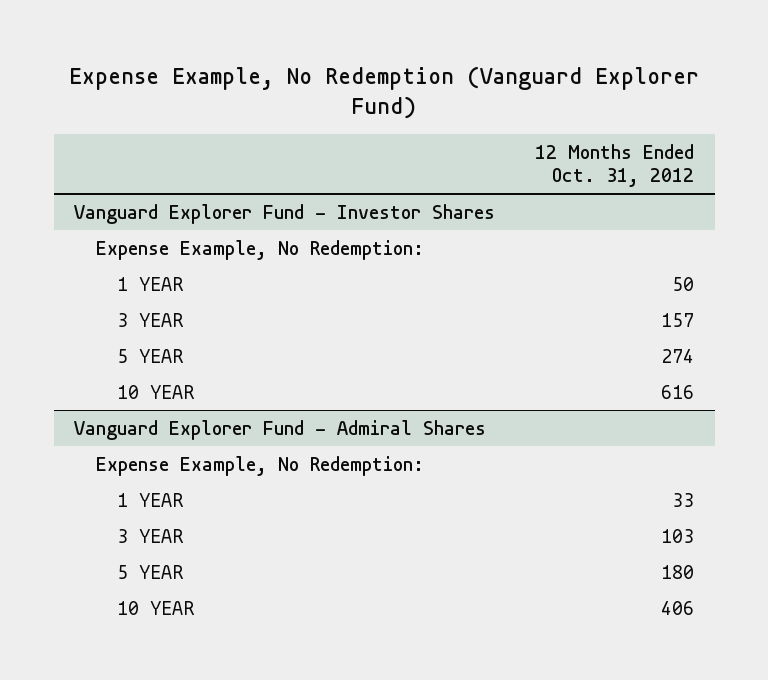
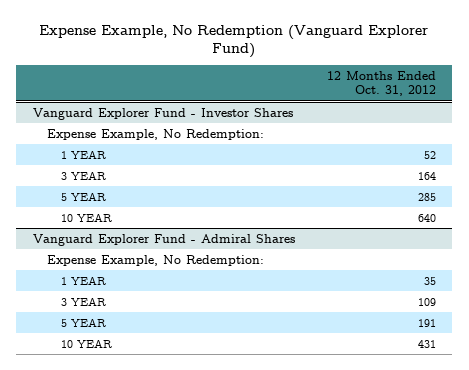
@ Vanguard Explorer Fund - Investor Shares
- 1 YEAR | 50
- 3 YEAR | 157
- 5 YEAR | 274
- 10 YEAR | 616
+ 1 YEAR | 52
+ 3 YEAR | 164
+ 5 YEAR | 285
+ 10 YEAR | 640
@ Vanguard Explorer Fund - Admiral Shares
- 1 YEAR | 33
- 3 YEAR | 103
- 5 YEAR | 180
- 10 YEAR | 406
+ 1 YEAR | 35
+ 3 YEAR | 109
+ 5 YEAR | 191
+ 10 YEAR | 431

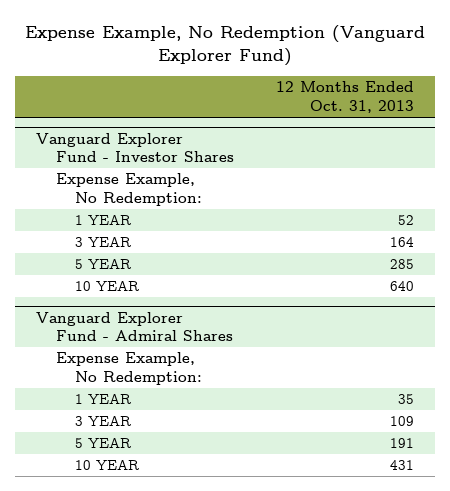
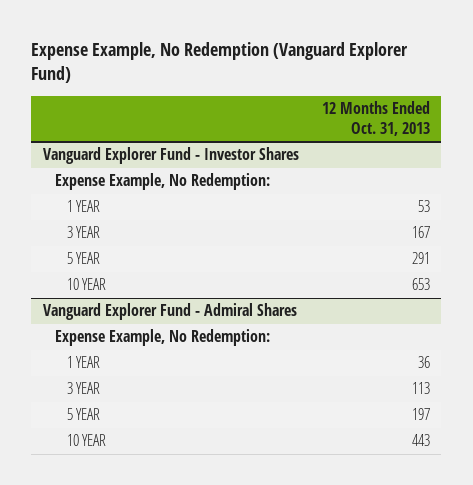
@ Vanguard Explorer Fund - Investor Shares
- 1 YEAR | 52
- 3 YEAR | 164
- 5 YEAR | 285
- 10 YEAR | 640
+ 1 YEAR | 53
+ 3 YEAR | 167
+ 5 YEAR | 291
+ 10 YEAR | 653
@ Vanguard Explorer Fund - Admiral Shares
- 1 YEAR | 35
- 3 YEAR | 109
- 5 YEAR | 191
- 10 YEAR | 431
+ 1 YEAR | 36
+ 3 YEAR | 113
+ 5 YEAR | 197
+ 10 YEAR | 443

